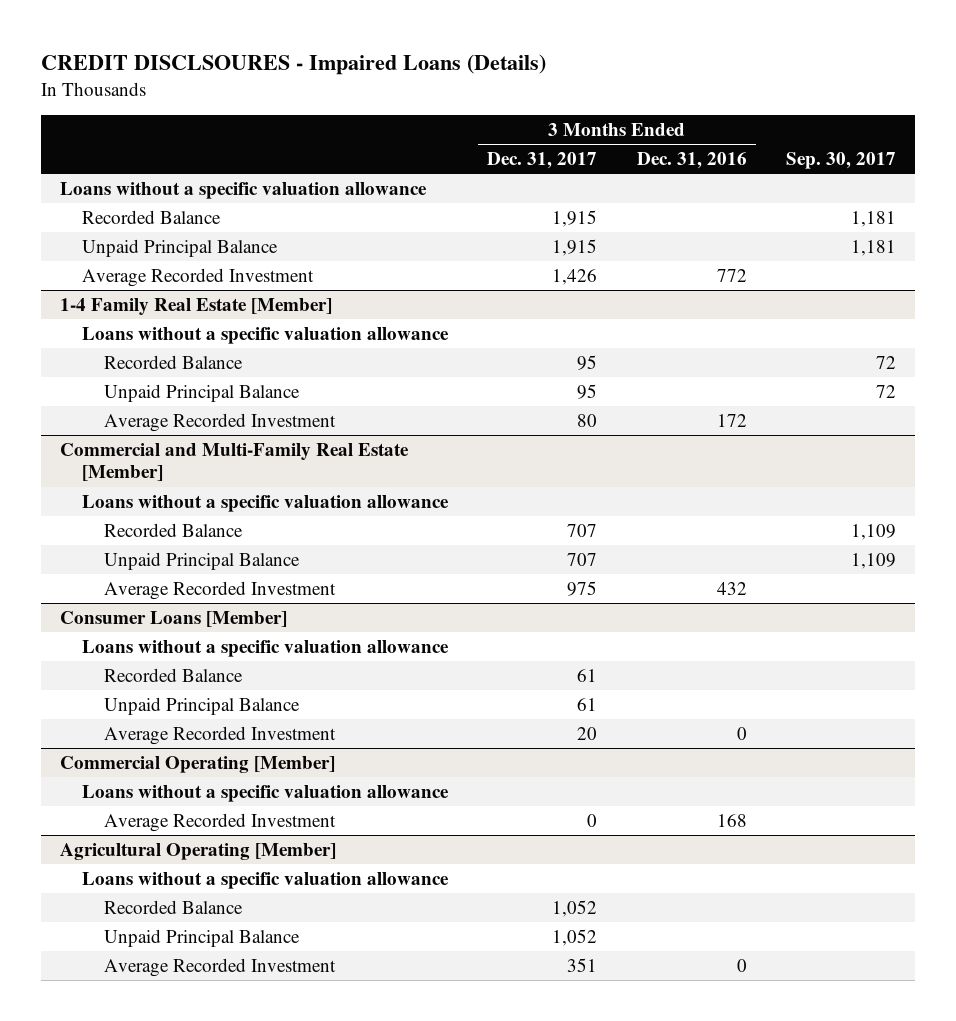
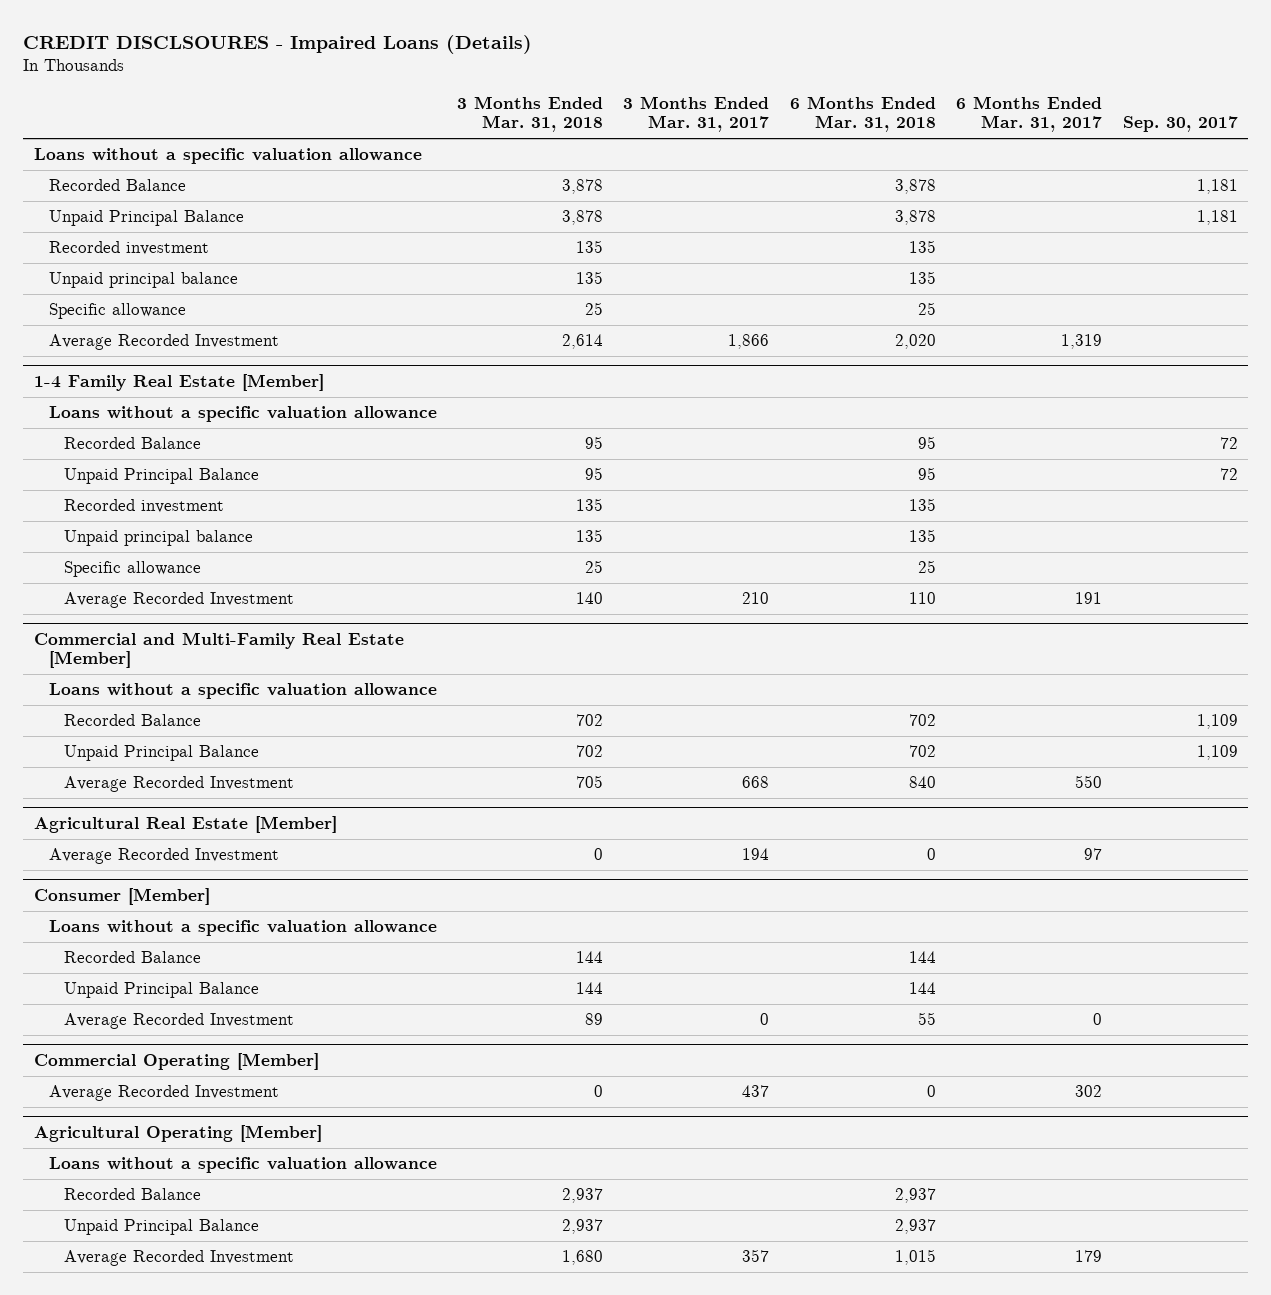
- | 3 Months Ended Dec. 31, 2017 | 3 Months Ended Dec. 31, 2016 | Sep. 30, 2017
+ | 3 Months Ended Mar. 31, 2018 | 3 Months Ended Mar. 31, 2017 | 6 Months Ended Mar. 31, 2018 | 6 Months Ended Mar. 31, 2017 | Sep. 30, 2017
+ Recorded investment | 135 | | 135 | |
+ Unpaid principal balance | 135 | | 135 | |
+ Specific allowance | 25 | | 25 | |
@ 1-4 Family Real Estate [Member]
+ Recorded investment | 135 | | 135 | |
+ Unpaid principal balance | 135 | | 135 | |
+ Specific allowance | 25 | | 25 | |
- Consumer Loans [Member]
+ Agricultural Real Estate [Member]
+ Average Recorded Investment | 0 | 194 | 0 | 97 |
+ Consumer [Member]
@ Commercial Operating [Member]
- Loans without a specific valuation allowance

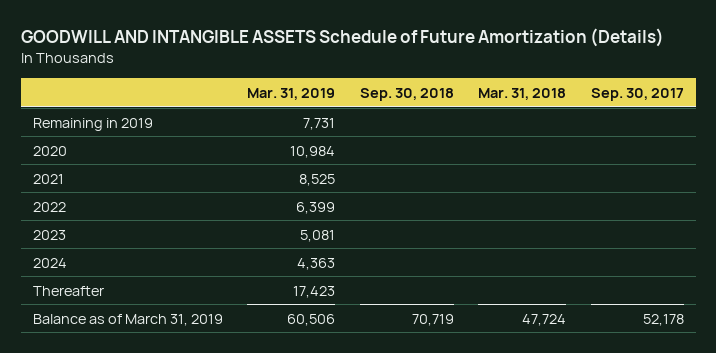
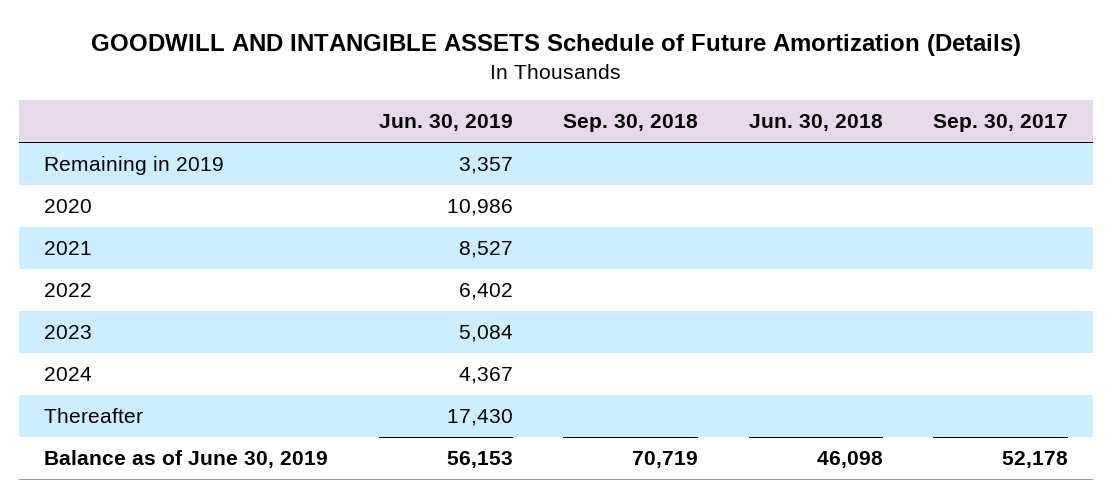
- | Mar. 31, 2019 | Sep. 30, 2018 | Mar. 31, 2018 | Sep. 30, 2017
+ | Jun. 30, 2019 | Sep. 30, 2018 | Jun. 30, 2018 | Sep. 30, 2017
- Balance as of March 31, 2019 | 60,506 | 70,719 | 47,724 | 52,178
+ Balance as of June 30, 2019 | 56,153 | 70,719 | 46,098 | 52,178

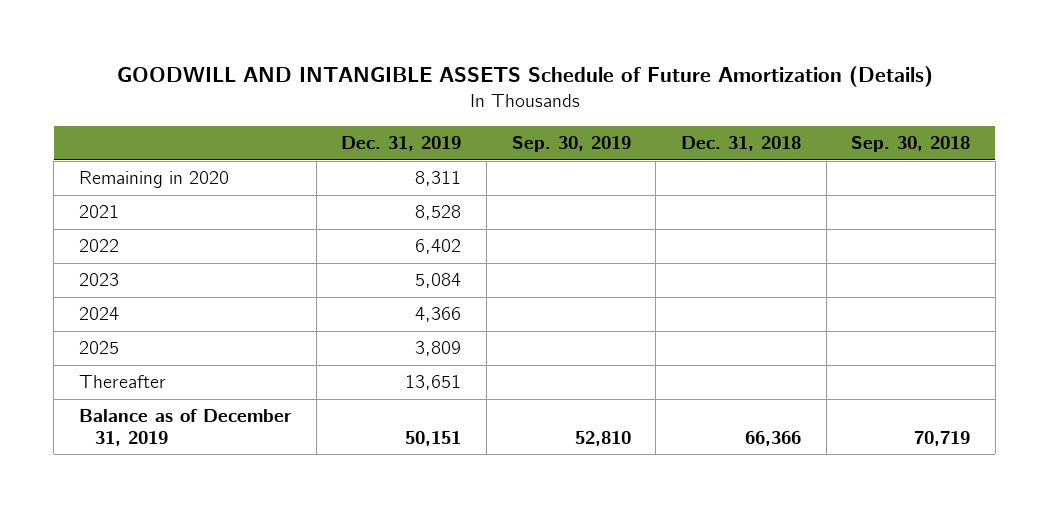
- | Jun. 30, 2019 | Sep. 30, 2018 | Jun. 30, 2018 | Sep. 30, 2017
+ | Dec. 31, 2019 | Sep. 30, 2019 | Dec. 31, 2018 | Sep. 30, 2018
- Remaining in 2019 | 3,357 | | |
- 2020 | 10,986 | | |
+ Remaining in 2020 | 8,311 | | |
+ 2025 | 3,809 | | |
- Balance as of June 30, 2019 | 56,153 | 70,719 | 46,098 | 52,178
+ Balance as of December 31, 2019 | 50,151 | 52,810 | 66,366 | 70,719

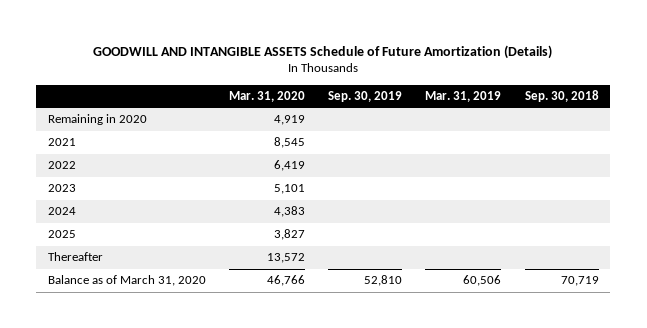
- | Dec. 31, 2019 | Sep. 30, 2019 | Dec. 31, 2018 | Sep. 30, 2018
+ | Mar. 31, 2020 | Sep. 30, 2019 | Mar. 31, 2019 | Sep. 30, 2018
- Balance as of December 31, 2019 | 50,151 | 52,810 | 66,366 | 70,719
+ Balance as of March 31, 2020 | 46,766 | 52,810 | 60,506 | 70,719

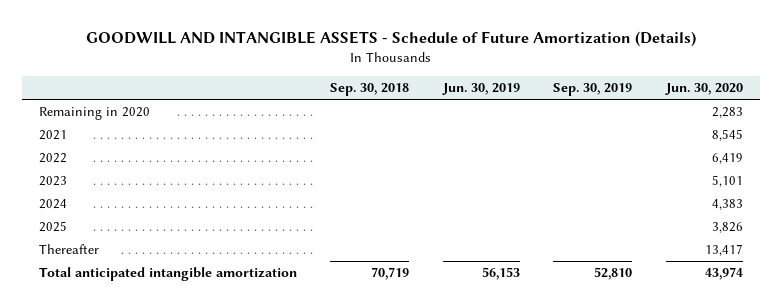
- GOODWILL AND INTANGIBLE ASSETS Schedule of Future Amortization (Details)
+ GOODWILL AND INTANGIBLE ASSETS - Schedule of Future Amortization (Details)
- | Mar. 31, 2020 | Sep. 30, 2019 | Mar. 31, 2019 | Sep. 30, 2018
+ | Sep. 30, 2018 | Jun. 30, 2019 | Sep. 30, 2019 | Jun. 30, 2020
- Balance as of March 31, 2020 | 46,766 | 52,810 | 60,506 | 70,719
+ Total anticipated intangible amortization | 70,719 | 56,153 | 52,810 | 43,974

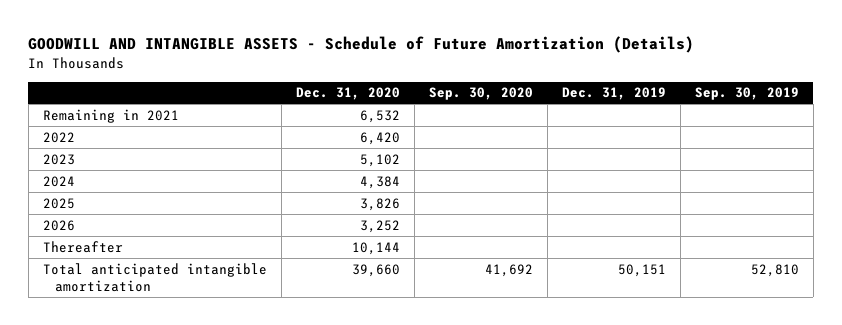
- | Sep. 30, 2018 | Jun. 30, 2019 | Sep. 30, 2019 | Jun. 30, 2020
+ | Dec. 31, 2020 | Sep. 30, 2020 | Dec. 31, 2019 | Sep. 30, 2019
- Remaining in 2020 | | | | 2,283
- 2021 | | | | 8,545
+ Remaining in 2021 | 6,532 | | |
+ 2026 | 3,252 | | |

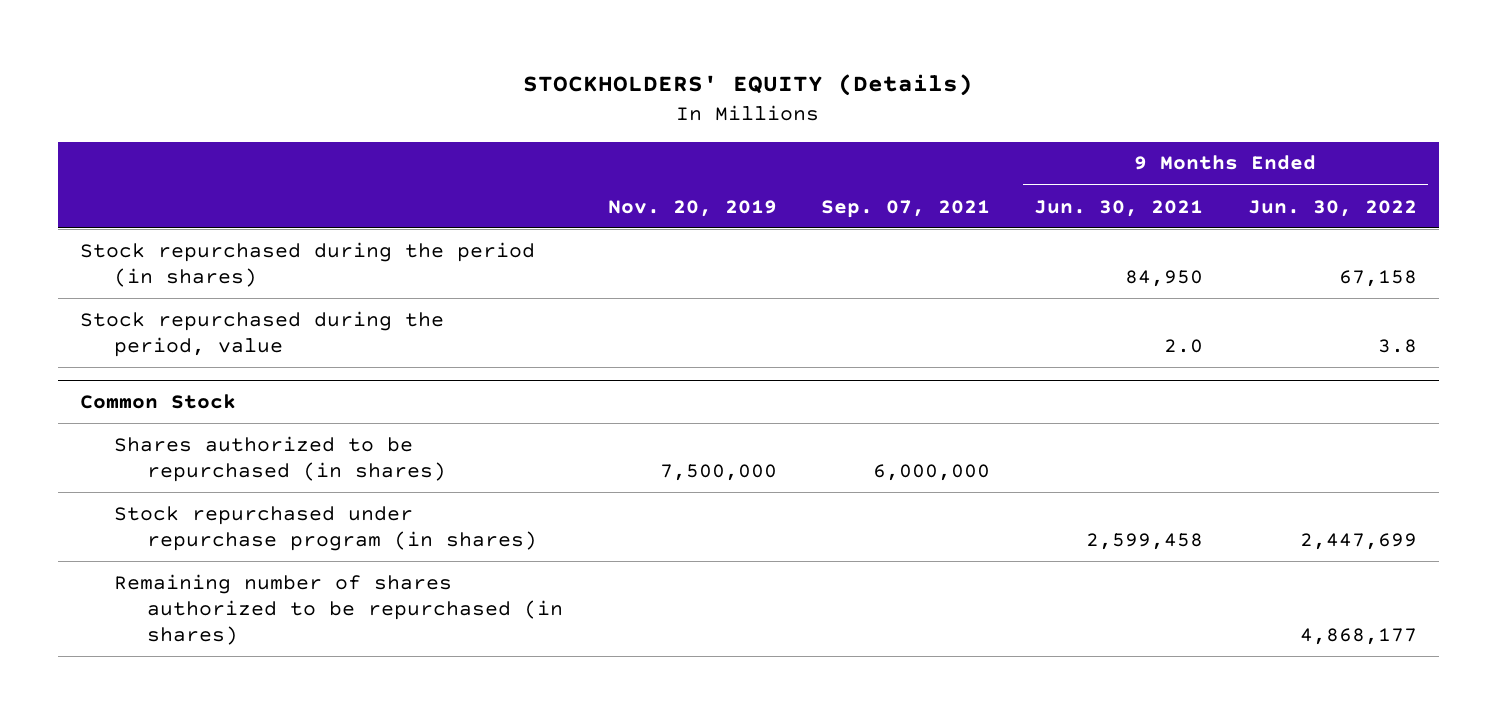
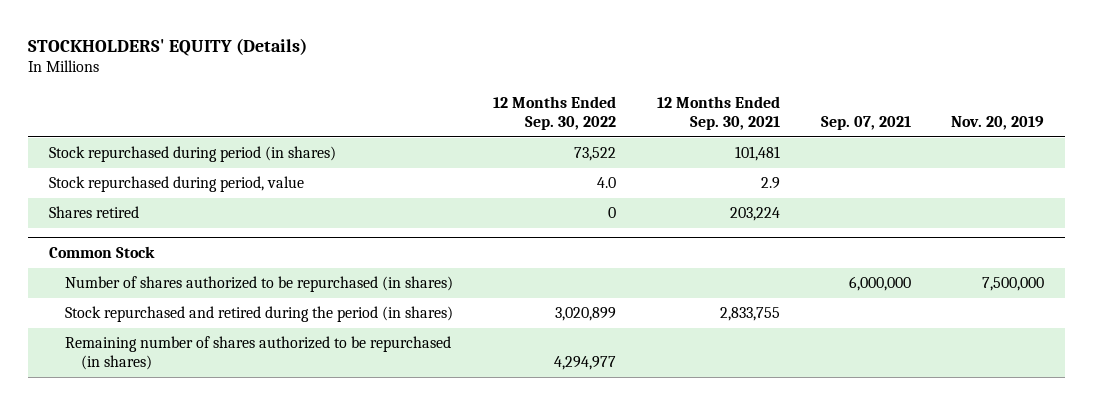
- | Nov. 20, 2019 | Sep. 07, 2021 | 9 Months Ended Jun. 30, 2021 | 9 Months Ended Jun. 30, 2022
+ | 12 Months Ended Sep. 30, 2022 | 12 Months Ended Sep. 30, 2021 | Sep. 07, 2021 | Nov. 20, 2019
- Stock repurchased during the period (in shares) | | | 84,950 | 67,158
- Stock repurchased during the period, value | | | 2.0 | 3.8
+ Stock repurchased during period (in shares) | 73,522 | 101,481 | |
+ Stock repurchased during period, value | 4.0 | 2.9 | |
+ Shares retired | 0 | 203,224 | |
@ Common Stock
- Shares authorized to be repurchased (in shares) | 7,500,000 | 6,000,000 | |
- Stock repurchased under repurchase program (in shares) | | | 2,599,458 | 2,447,699
+ Number of shares authorized to be repurchased (in shares) | | | 6,000,000 | 7,500,000
+ Stock repurchased and retired during the period (in shares) | 3,020,899 | 2,833,755 | |

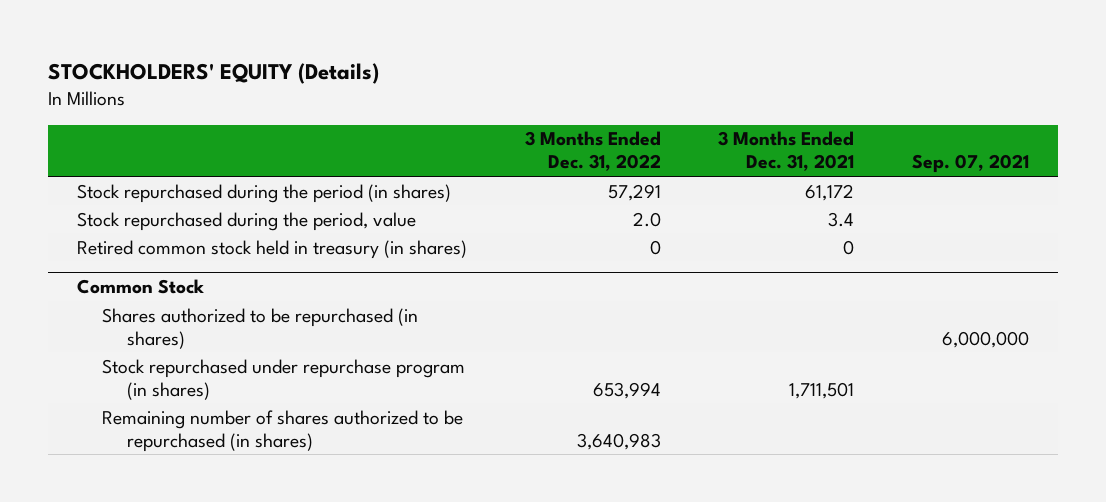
- | 12 Months Ended Sep. 30, 2022 | 12 Months Ended Sep. 30, 2021 | Sep. 07, 2021 | Nov. 20, 2019
+ | 3 Months Ended Dec. 31, 2022 | 3 Months Ended Dec. 31, 2021 | Sep. 07, 2021
- Stock repurchased during period (in shares) | 73,522 | 101,481 | |
- Stock repurchased during period, value | 4.0 | 2.9 | |
- Shares retired | 0 | 203,224 | |
+ Stock repurchased during the period (in shares) | 57,291 | 61,172 |
+ Stock repurchased during the period, value | 2.0 | 3.4 |
+ Retired common stock held in treasury (in shares) | 0 | 0 |
@ Common Stock
- Number of shares authorized to be repurchased (in shares) | | | 6,000,000 | 7,500,000
- Stock repurchased and retired during the period (in shares) | 3,020,899 | 2,833,755 | |
+ Shares authorized to be repurchased (in shares) | | | 6,000,000
+ Stock repurchased under repurchase program (in shares) | 653,994 | 1,711,501 |

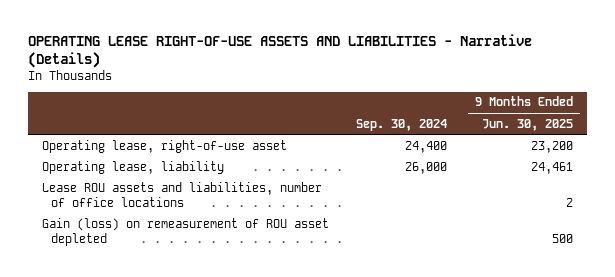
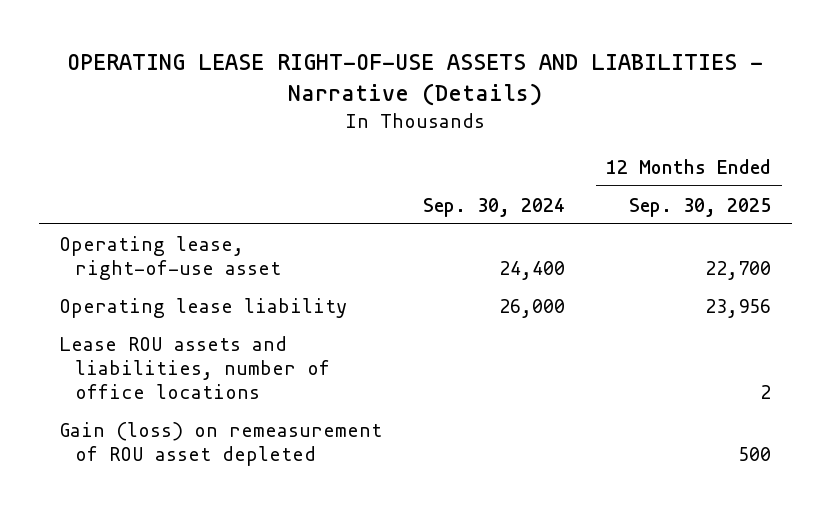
- | Sep. 30, 2024 | 9 Months Ended Jun. 30, 2025
+ | Sep. 30, 2024 | 12 Months Ended Sep. 30, 2025
- Operating lease, liability | 26,000 | 24,461
+ Operating lease liability | 26,000 | 23,956

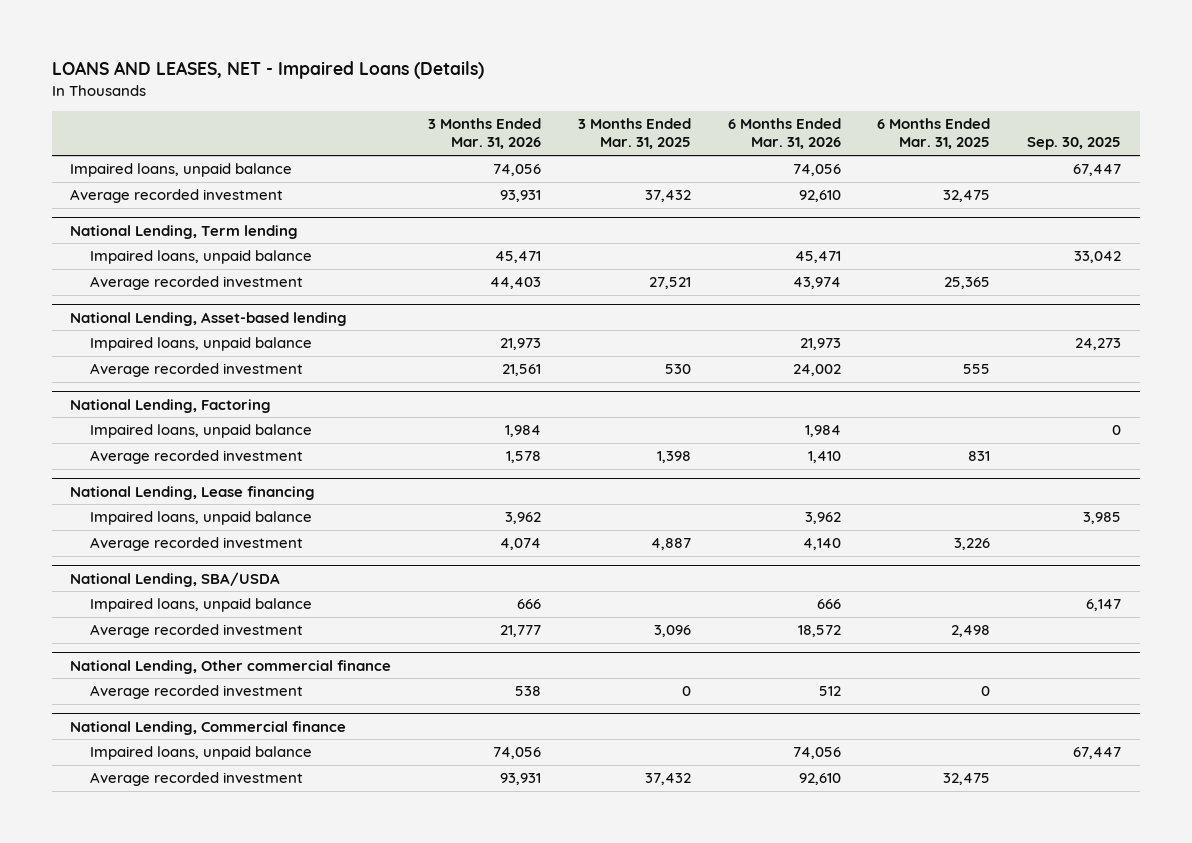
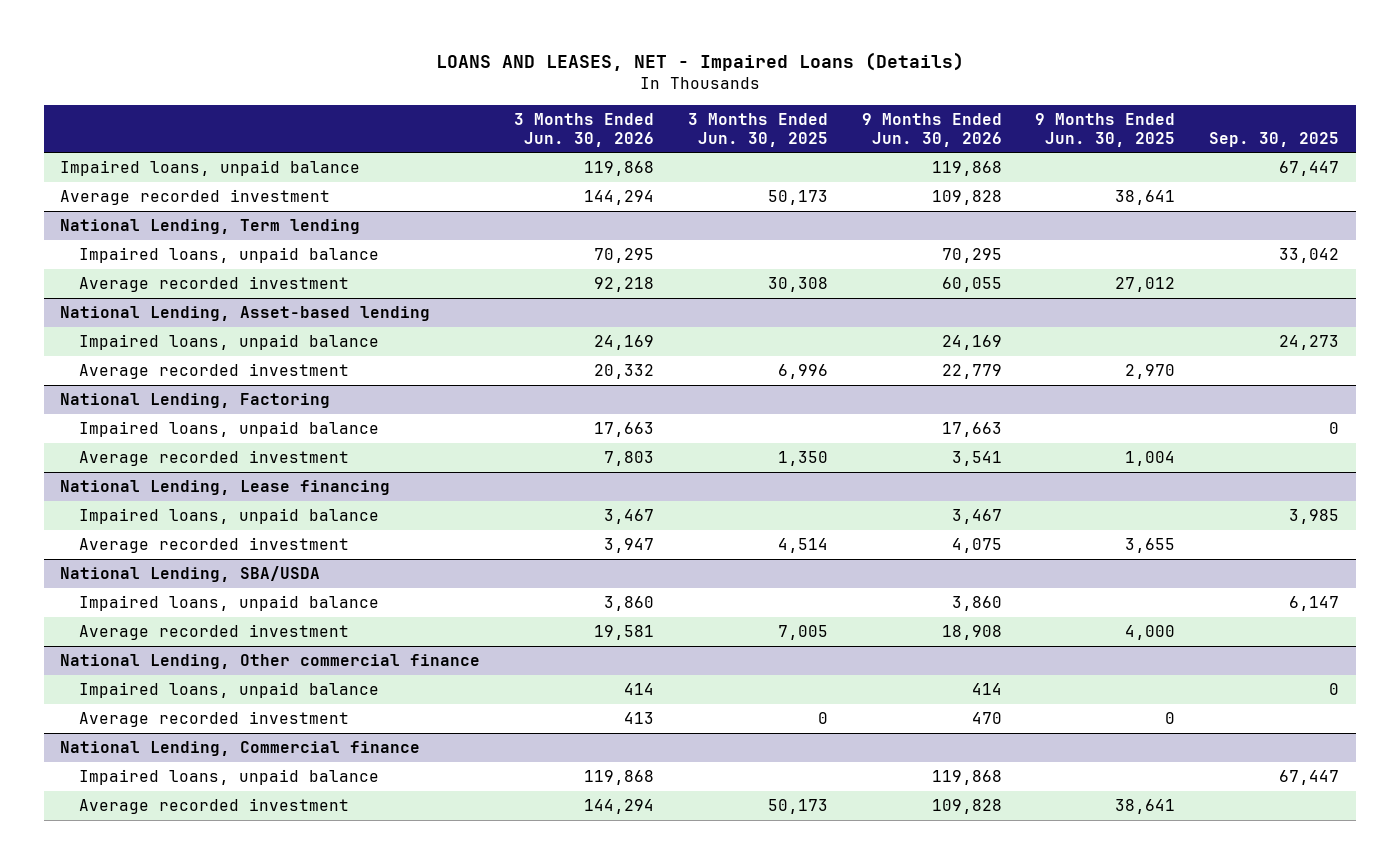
- | 3 Months Ended Mar. 31, 2026 | 3 Months Ended Mar. 31, 2025 | 6 Months Ended Mar. 31, 2026 | 6 Months Ended Mar. 31, 2025 | Sep. 30, 2025
+ | 3 Months Ended Jun. 30, 2026 | 3 Months Ended Jun. 30, 2025 | 9 Months Ended Jun. 30, 2026 | 9 Months Ended Jun. 30, 2025 | Sep. 30, 2025
@ National Lending, Other commercial finance
+ Impaired loans, unpaid balance | 414 | | 414 | | 0

